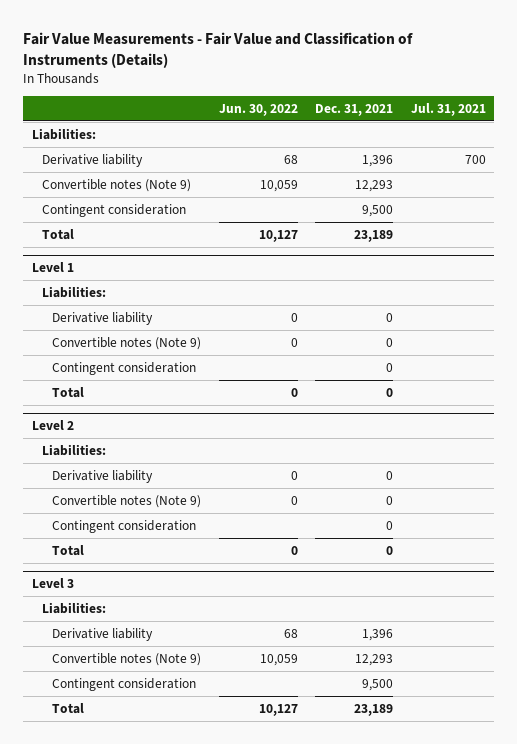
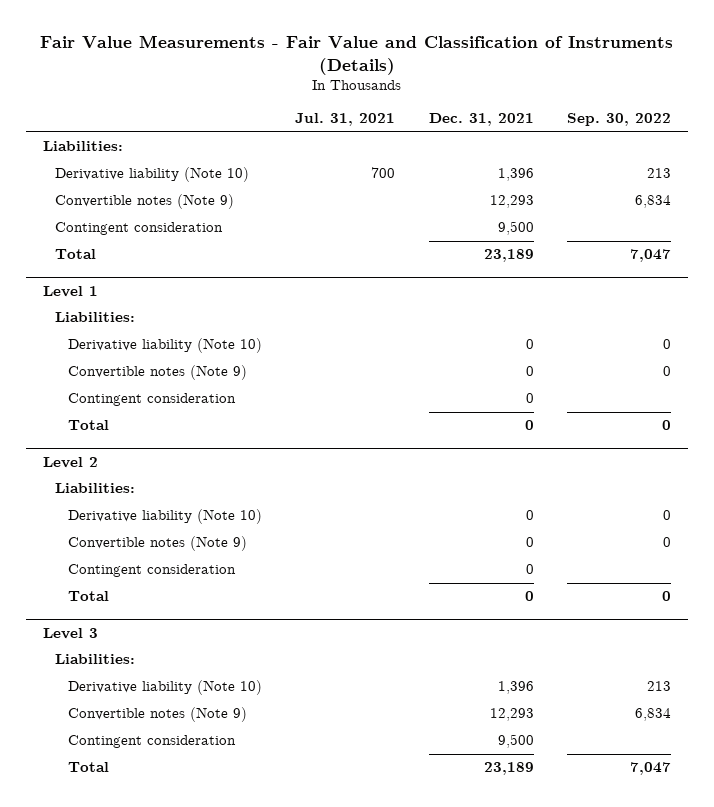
- | Jun. 30, 2022 | Dec. 31, 2021 | Jul. 31, 2021
+ | Jul. 31, 2021 | Dec. 31, 2021 | Sep. 30, 2022
- Derivative liability | 68 | 1,396 | 700
+ Derivative liability (Note 10) | 700 | 1,396 | 213
@ Level 1
- Derivative liability | 0 | 0 |
+ Derivative liability (Note 10) | | 0 | 0
@ Level 2
- Derivative liability | 0 | 0 |
+ Derivative liability (Note 10) | | 0 | 0
@ Level 3
- Derivative liability | 68 | 1,396 |
+ Derivative liability (Note 10) | | 1,396 | 213

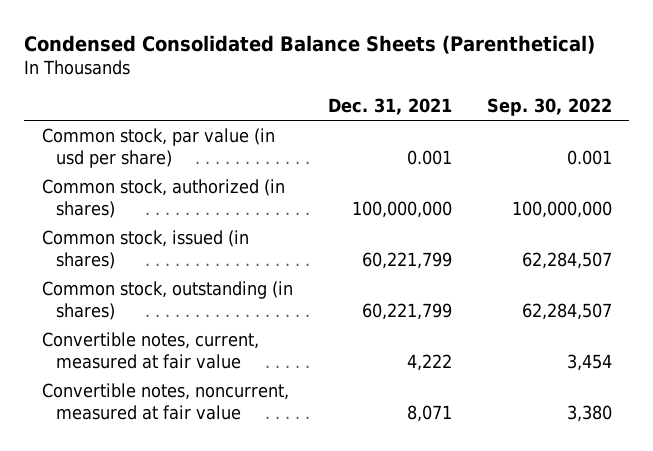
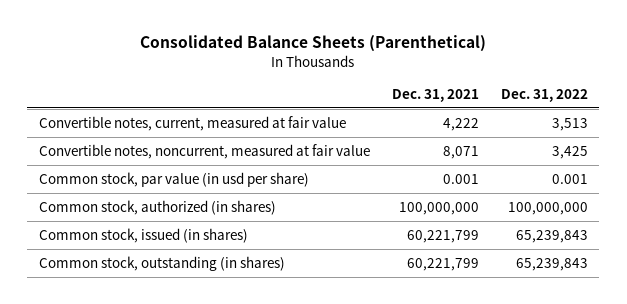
- Condensed Consolidated Balance Sheets (Parenthetical)
+ Consolidated Balance Sheets (Parenthetical)
- | Dec. 31, 2021 | Sep. 30, 2022
+ | Dec. 31, 2021 | Dec. 31, 2022
moved up: Convertible notes, current, measured at fair value | 4,222 | 3,513
moved up: Convertible notes, noncurrent, measured at fair value | 8,071 | 3,425

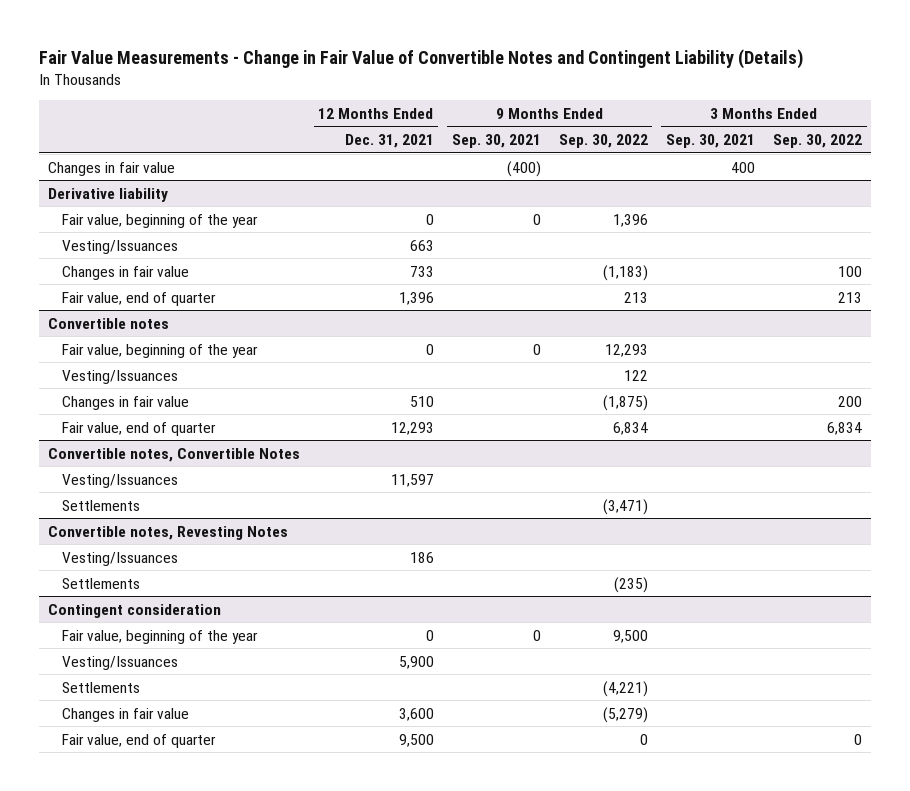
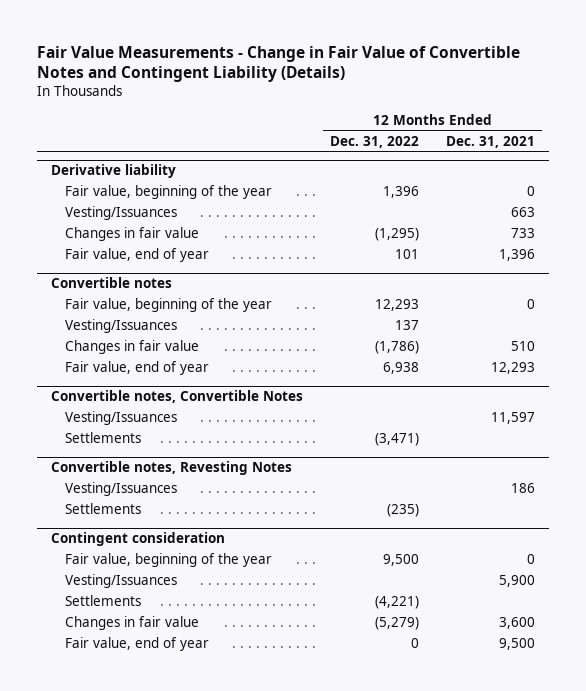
- | 12 Months Ended Dec. 31, 2021 | 9 Months Ended Sep. 30, 2021 | 9 Months Ended Sep. 30, 2022 | 3 Months Ended Sep. 30, 2021 | 3 Months Ended Sep. 30, 2022
+ | 12 Months Ended Dec. 31, 2022 | 12 Months Ended Dec. 31, 2021
- Changes in fair value | | (400) | | 400 |
@ Derivative liability
- Fair value, end of quarter | 1,396 | | 213 | | 213
+ Fair value, end of year | 101 | 1,396
@ Convertible notes
- Fair value, end of quarter | 12,293 | | 6,834 | | 6,834
+ Fair value, end of year | 6,938 | 12,293
@ Contingent consideration
- Fair value, end of quarter | 9,500 | | 0 | | 0
+ Fair value, end of year | 0 | 9,500

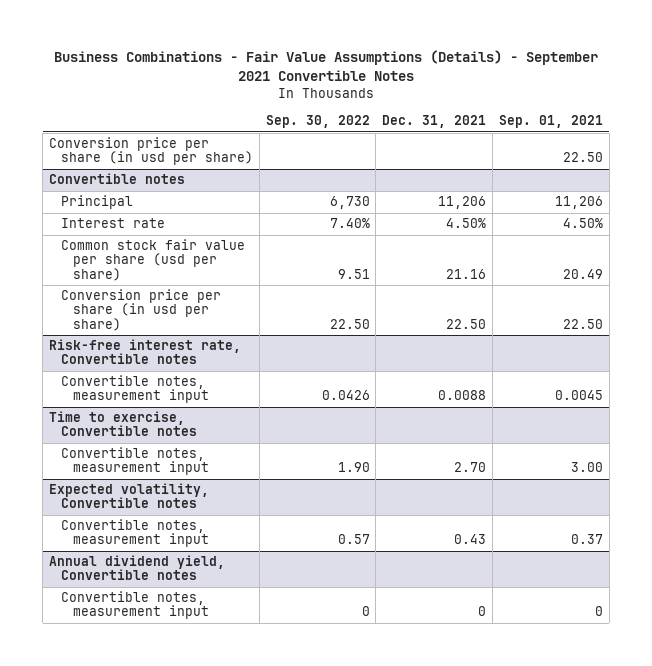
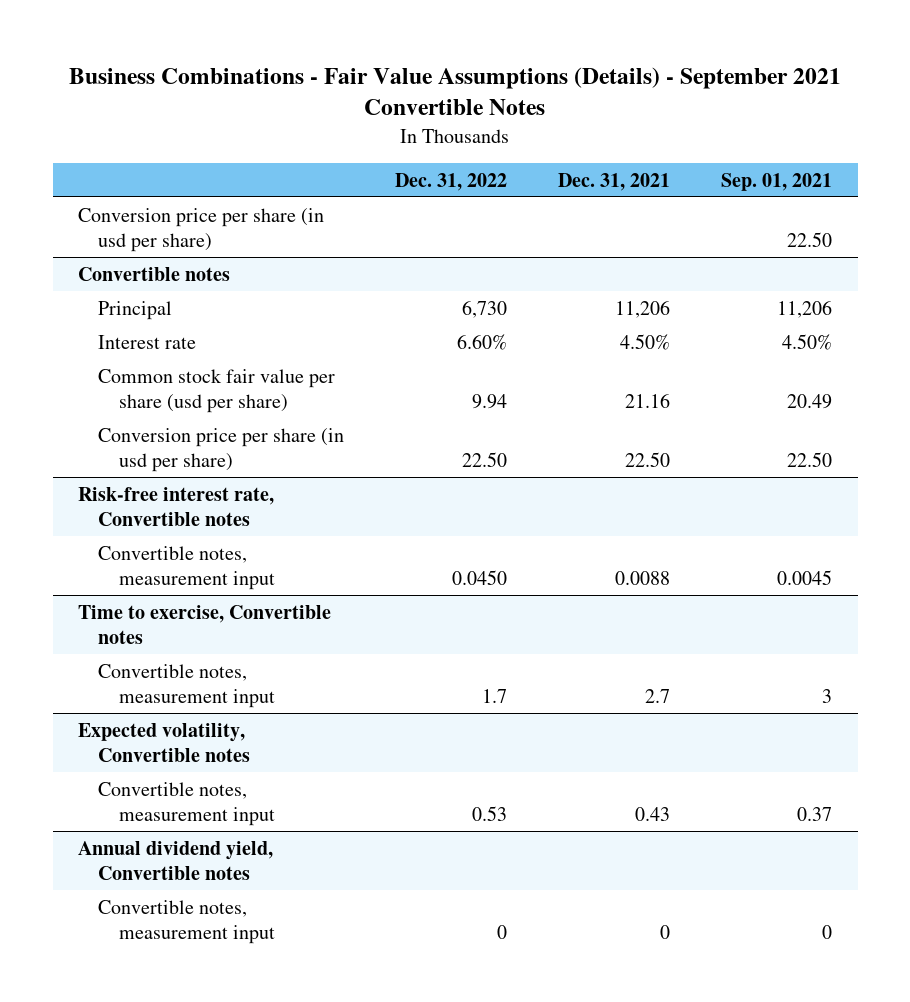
- | Sep. 30, 2022 | Dec. 31, 2021 | Sep. 01, 2021
+ | Dec. 31, 2022 | Dec. 31, 2021 | Sep. 01, 2021
@ Time to exercise, Convertible notes
- Convertible notes, measurement input | 1.90 | 2.70 | 3.00
+ Convertible notes, measurement input | 1.7 | 2.7 | 3

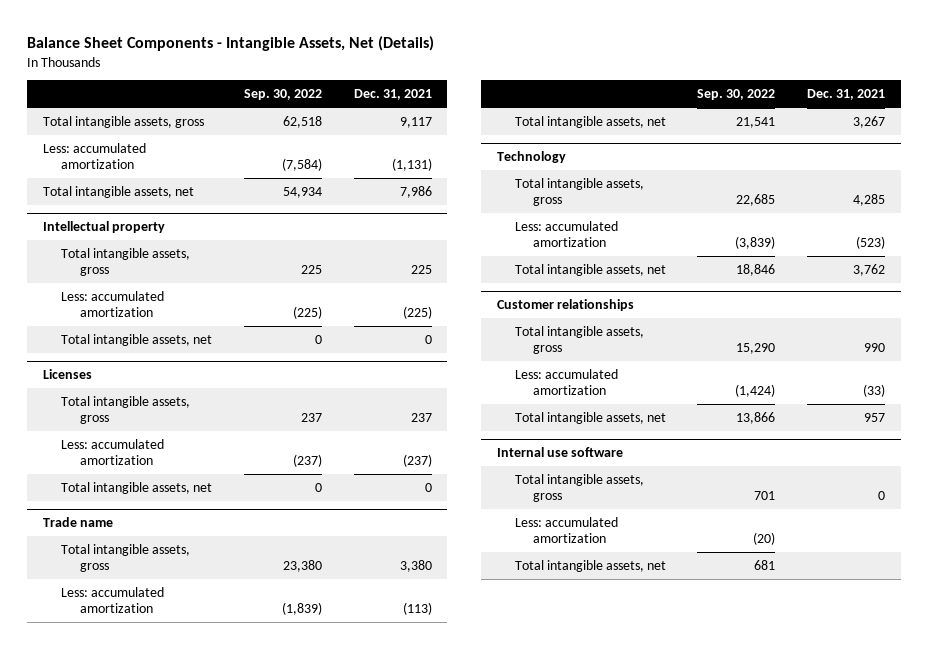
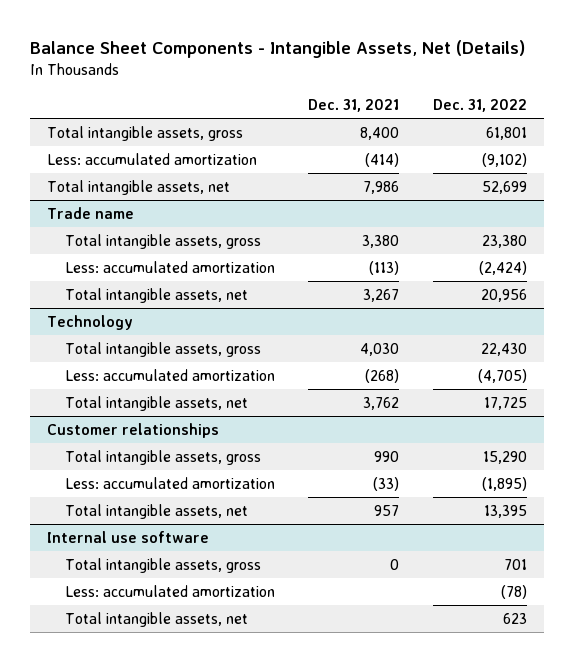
- | Sep. 30, 2022 | Dec. 31, 2021
+ | Dec. 31, 2021 | Dec. 31, 2022
- Total intangible assets, gross | 62,518 | 9,117
- Less: accumulated amortization | (7,584) | (1,131)
+ Total intangible assets, gross | 8,400 | 61,801
+ Less: accumulated amortization | (414) | (9,102)
- Intellectual property
- Total intangible assets, gross | 225 | 225
- Less: accumulated amortization | (225) | (225)
- Total intangible assets, net | 0 | 0
- Licenses
- Total intangible assets, gross | 237 | 237
- Less: accumulated amortization | (237) | (237)
- Total intangible assets, net | 0 | 0
@ Technology
- Total intangible assets, gross | 22,685 | 4,285
- Less: accumulated amortization | (3,839) | (523)
+ Total intangible assets, gross | 4,030 | 22,430
+ Less: accumulated amortization | (268) | (4,705)

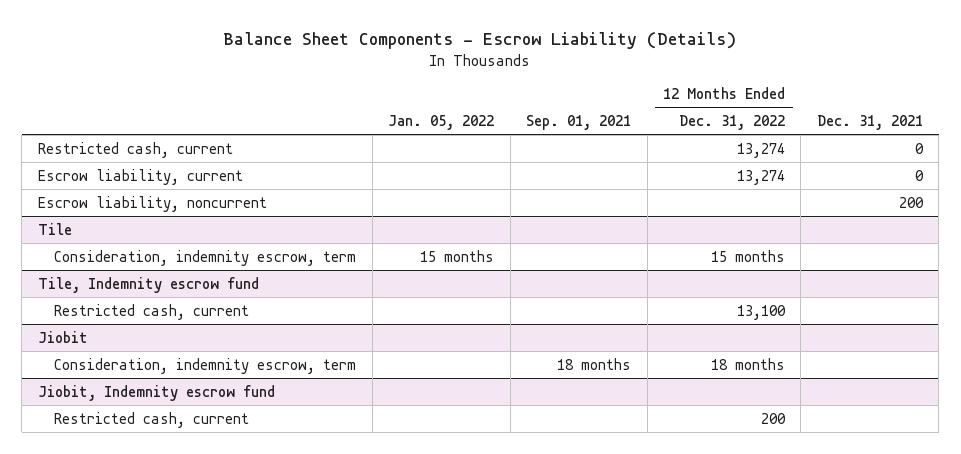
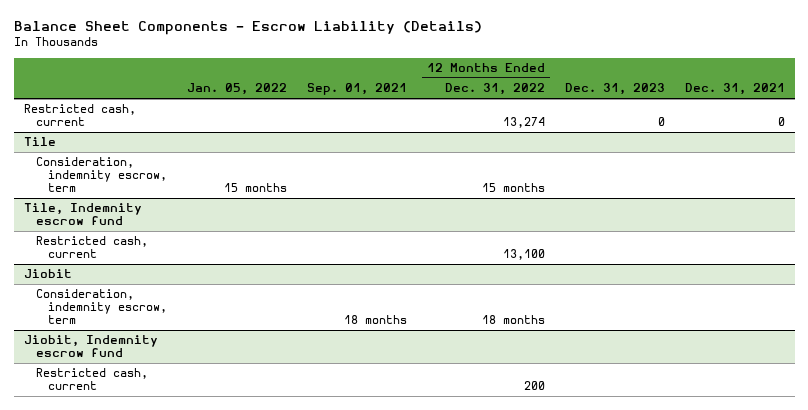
- | Jan. 05, 2022 | Sep. 01, 2021 | 12 Months Ended Dec. 31, 2022 | Dec. 31, 2021
+ | Jan. 05, 2022 | Sep. 01, 2021 | 12 Months Ended Dec. 31, 2022 | Dec. 31, 2023 | Dec. 31, 2021
- Escrow liability, current | | | 13,274 | 0
- Escrow liability, noncurrent | | | | 200

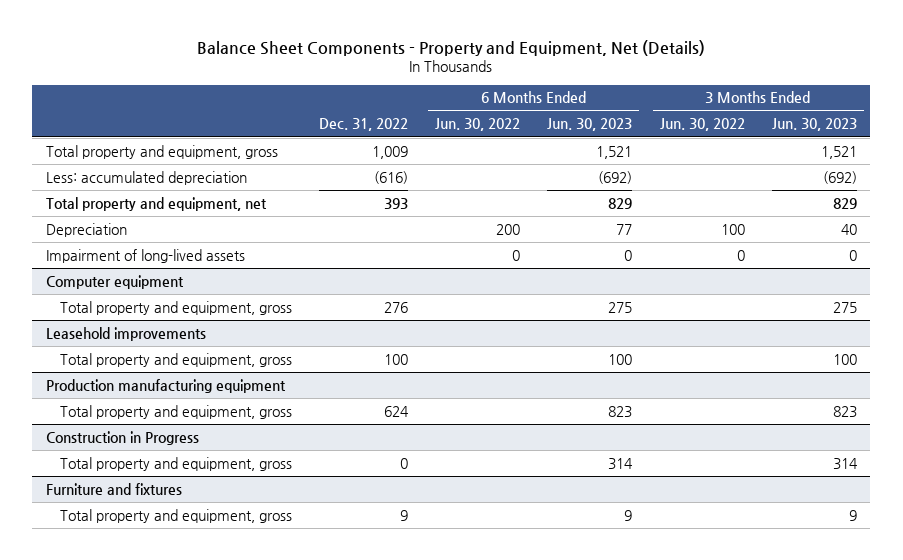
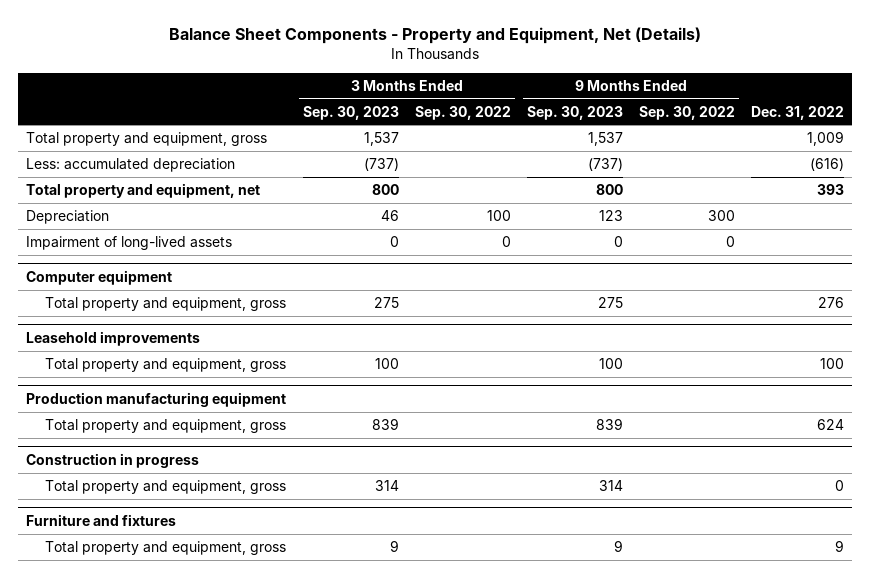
- | Dec. 31, 2022 | 6 Months Ended Jun. 30, 2022 | 6 Months Ended Jun. 30, 2023 | 3 Months Ended Jun. 30, 2022 | 3 Months Ended Jun. 30, 2023
+ | 3 Months Ended Sep. 30, 2023 | 3 Months Ended Sep. 30, 2022 | 9 Months Ended Sep. 30, 2023 | 9 Months Ended Sep. 30, 2022 | Dec. 31, 2022
- Construction in Progress
+ Construction in progress

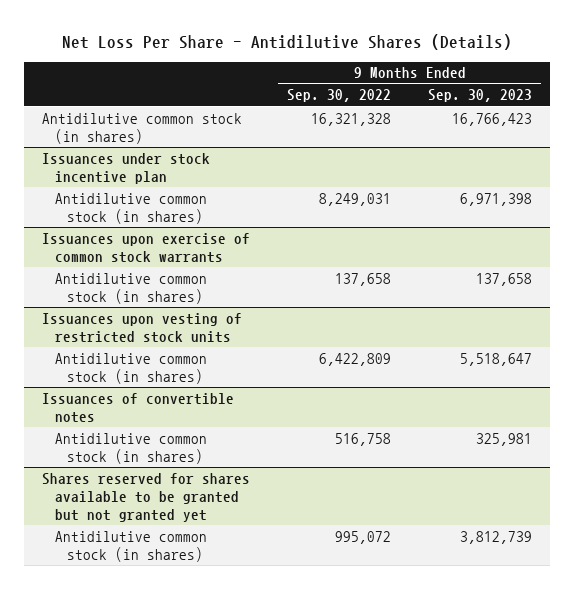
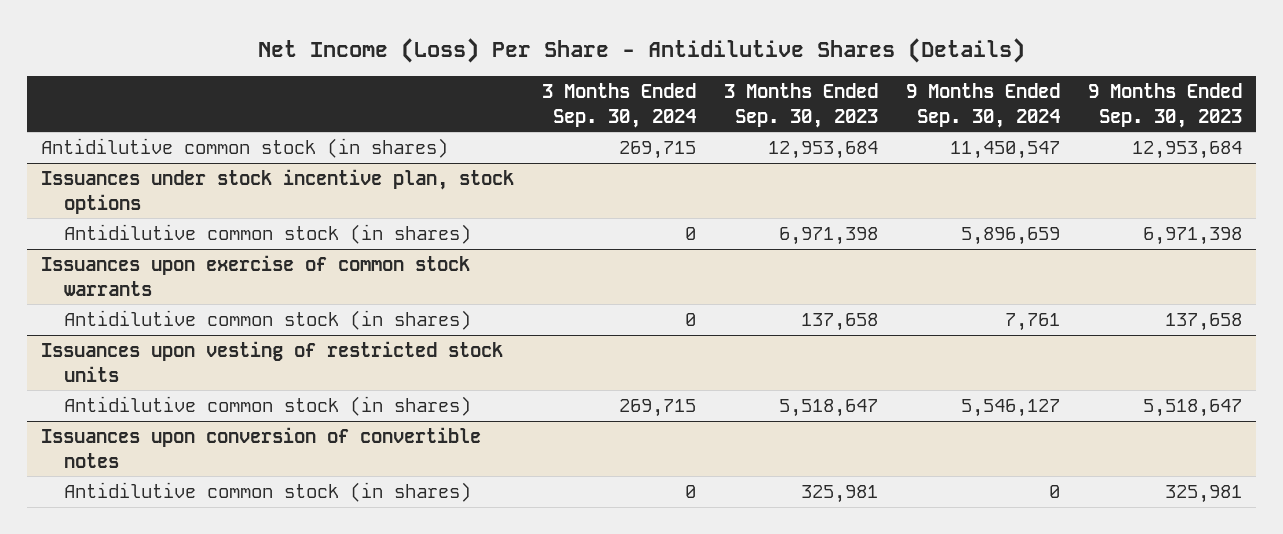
- Net Loss Per Share - Antidilutive Shares (Details)
+ Net Income (Loss) Per Share - Antidilutive Shares (Details)
- | 9 Months Ended Sep. 30, 2022 | 9 Months Ended Sep. 30, 2023
+ | 3 Months Ended Sep. 30, 2024 | 3 Months Ended Sep. 30, 2023 | 9 Months Ended Sep. 30, 2024 | 9 Months Ended Sep. 30, 2023
- Antidilutive common stock (in shares) | 16,321,328 | 16,766,423
- Issuances under stock incentive plan
+ Antidilutive common stock (in shares) | 269,715 | 12,953,684 | 11,450,547 | 12,953,684
+ Issuances under stock incentive plan, stock options
- Issuances of convertible notes
+ Issuances upon conversion of convertible notes
- Shares reserved for shares available to be granted but not granted yet
- Antidilutive common stock (in shares) | 995,072 | 3,812,739

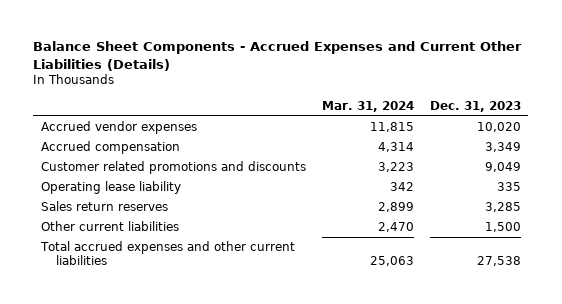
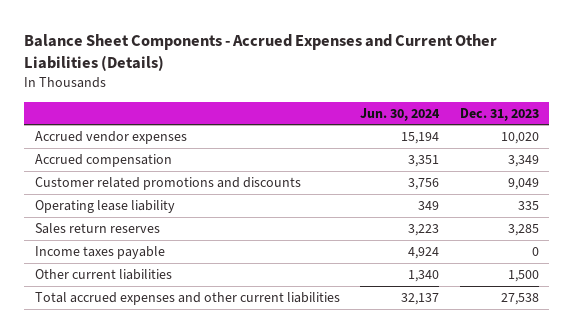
- | Mar. 31, 2024 | Dec. 31, 2023
+ | Jun. 30, 2024 | Dec. 31, 2023
+ Income taxes payable | 4,924 | 0

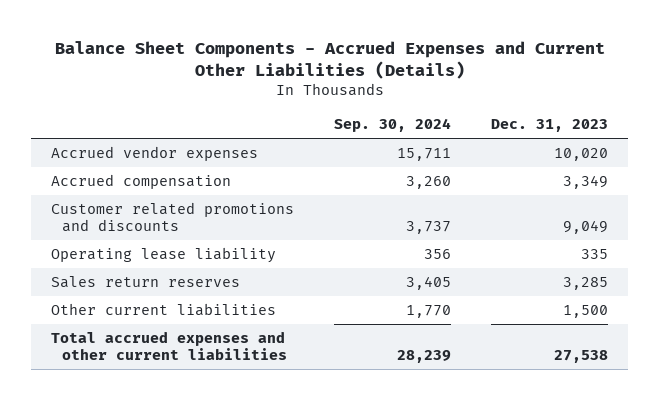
- | Jun. 30, 2024 | Dec. 31, 2023
+ | Sep. 30, 2024 | Dec. 31, 2023
- Income taxes payable | 4,924 | 0

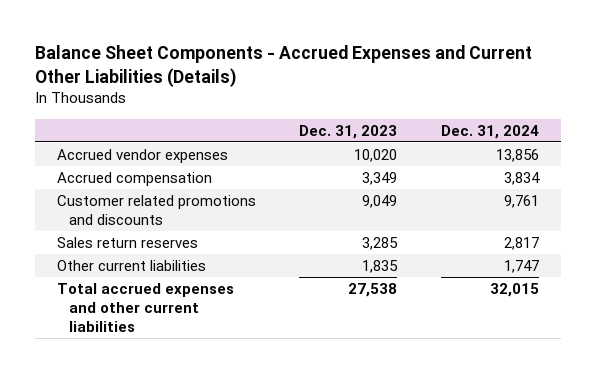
- | Sep. 30, 2024 | Dec. 31, 2023
+ | Dec. 31, 2023 | Dec. 31, 2024
- Operating lease liability | 356 | 335
- Other current liabilities | 1,770 | 1,500
+ Other current liabilities | 1,835 | 1,747

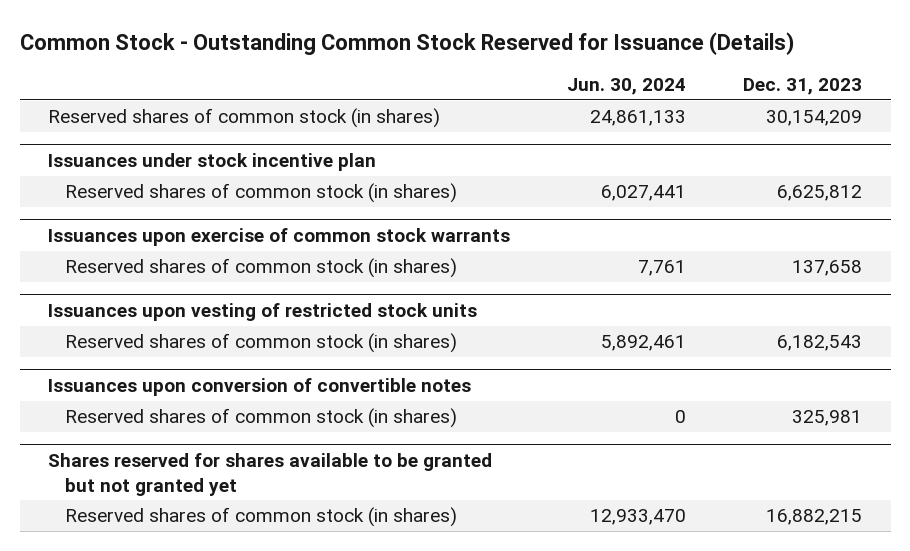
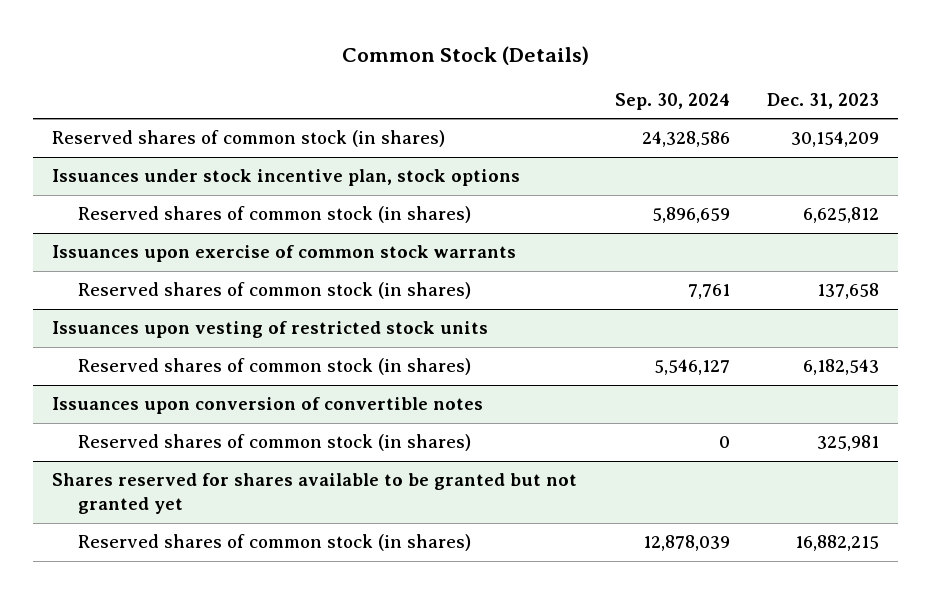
- Common Stock - Outstanding Common Stock Reserved for Issuance (Details)
+ Common Stock (Details)
- | Jun. 30, 2024 | Dec. 31, 2023
+ | Sep. 30, 2024 | Dec. 31, 2023
- Issuances under stock incentive plan
+ Issuances under stock incentive plan, stock options

